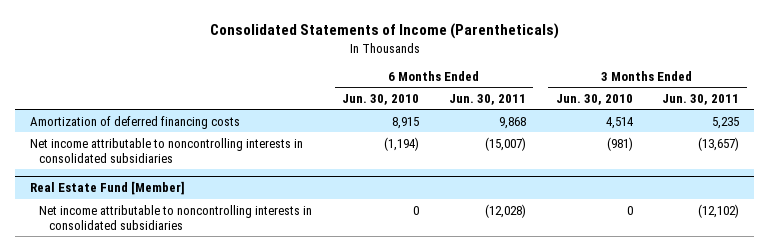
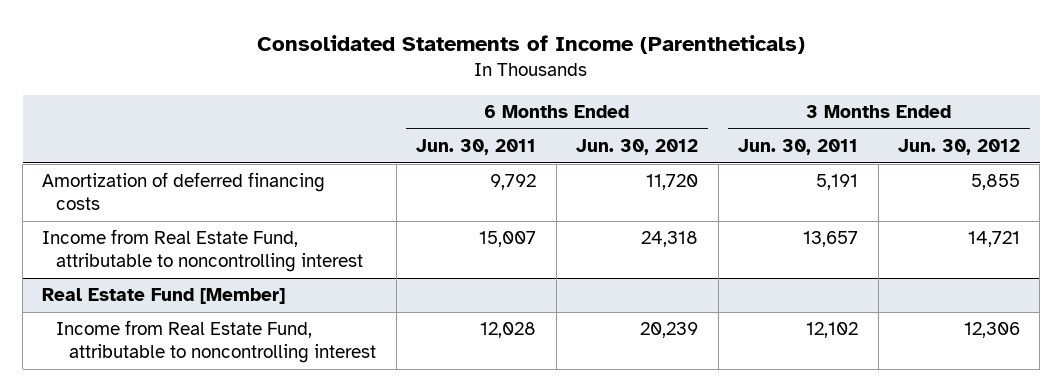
- | 6 Months Ended Jun. 30, 2010 | 6 Months Ended Jun. 30, 2011 | 3 Months Ended Jun. 30, 2010 | 3 Months Ended Jun. 30, 2011
+ | 6 Months Ended Jun. 30, 2011 | 6 Months Ended Jun. 30, 2012 | 3 Months Ended Jun. 30, 2011 | 3 Months Ended Jun. 30, 2012
- Amortization of deferred financing costs | 8,915 | 9,868 | 4,514 | 5,235
- Net income attributable to noncontrolling interests in consolidated subsidiaries | (1,194) | (15,007) | (981) | (13,657)
+ Amortization of deferred financing costs | 9,792 | 11,720 | 5,191 | 5,855
+ Income from Real Estate Fund, attributable to noncontrolling interest | 15,007 | 24,318 | 13,657 | 14,721
@ Real Estate Fund [Member]
- Net income attributable to noncontrolling interests in consolidated subsidiaries | 0 | (12,028) | 0 | (12,102)
+ Income from Real Estate Fund, attributable to noncontrolling interest | 12,028 | 20,239 | 12,102 | 12,306

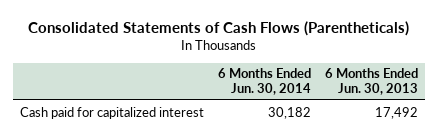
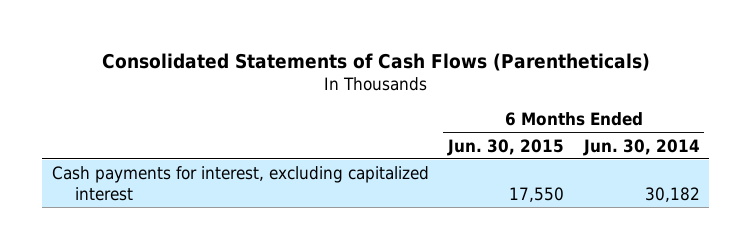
- | 6 Months Ended Jun. 30, 2014 | 6 Months Ended Jun. 30, 2013
+ | 6 Months Ended Jun. 30, 2015 | 6 Months Ended Jun. 30, 2014
- Cash paid for capitalized interest | 30,182 | 17,492
+ Cash payments for interest, excluding capitalized interest | 17,550 | 30,182

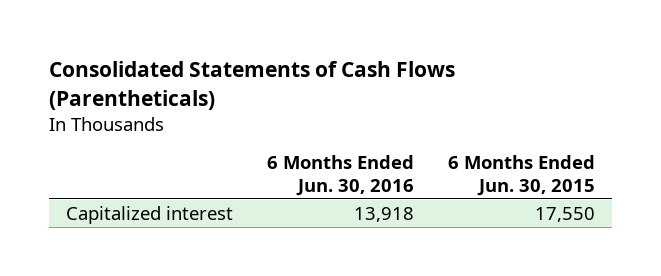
- | 6 Months Ended Jun. 30, 2015 | 6 Months Ended Jun. 30, 2014
+ | 6 Months Ended Jun. 30, 2016 | 6 Months Ended Jun. 30, 2015
- Cash payments for interest, excluding capitalized interest | 17,550 | 30,182
+ Capitalized interest | 13,918 | 17,550

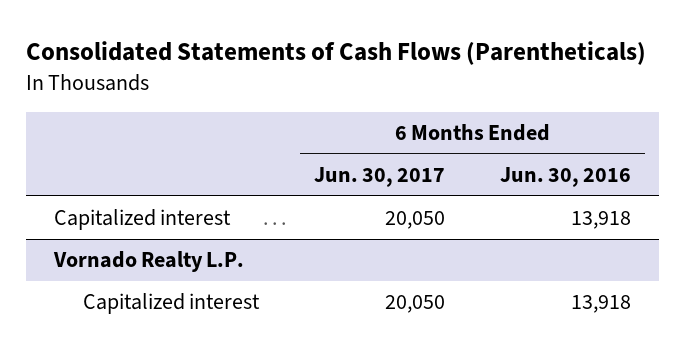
- | 6 Months Ended Jun. 30, 2016 | 6 Months Ended Jun. 30, 2015
+ | 6 Months Ended Jun. 30, 2017 | 6 Months Ended Jun. 30, 2016
+ Vornado Realty L.P.
+ Capitalized interest | 20,050 | 13,918

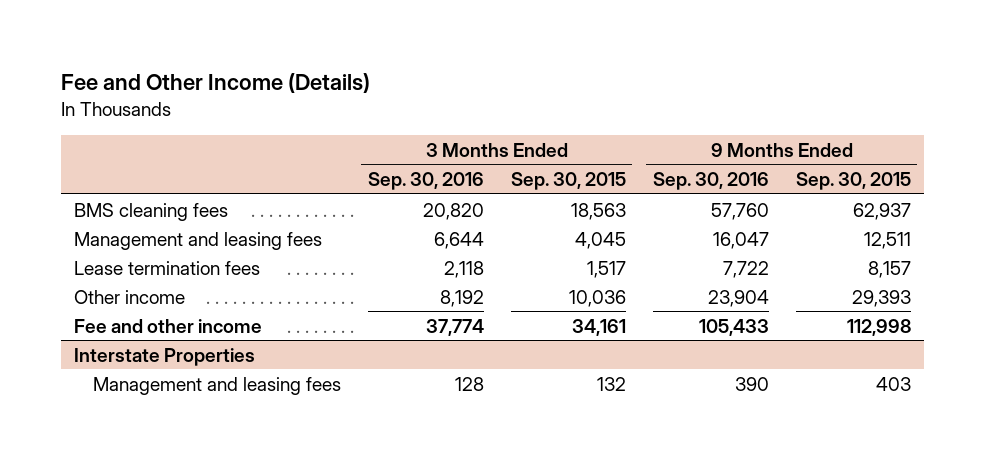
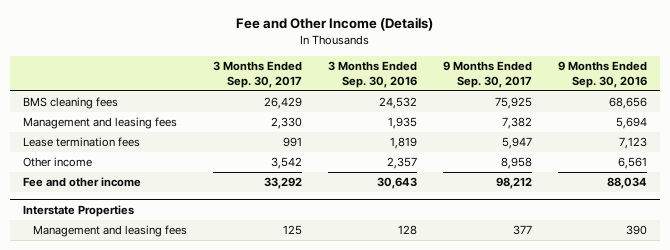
- | 3 Months Ended Sep. 30, 2016 | 3 Months Ended Sep. 30, 2015 | 9 Months Ended Sep. 30, 2016 | 9 Months Ended Sep. 30, 2015
+ | 3 Months Ended Sep. 30, 2017 | 3 Months Ended Sep. 30, 2016 | 9 Months Ended Sep. 30, 2017 | 9 Months Ended Sep. 30, 2016
- BMS cleaning fees | 20,820 | 18,563 | 57,760 | 62,937
- Management and leasing fees | 6,644 | 4,045 | 16,047 | 12,511
- Lease termination fees | 2,118 | 1,517 | 7,722 | 8,157
- Other income | 8,192 | 10,036 | 23,904 | 29,393
- Fee and other income | 37,774 | 34,161 | 105,433 | 112,998
+ BMS cleaning fees | 26,429 | 24,532 | 75,925 | 68,656
+ Management and leasing fees | 2,330 | 1,935 | 7,382 | 5,694
+ Lease termination fees | 991 | 1,819 | 5,947 | 7,123
+ Other income | 3,542 | 2,357 | 8,958 | 6,561
+ Fee and other income | 33,292 | 30,643 | 98,212 | 88,034

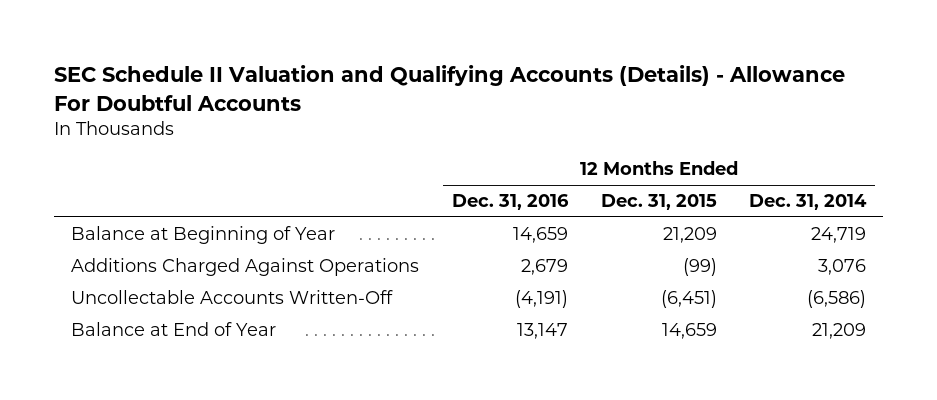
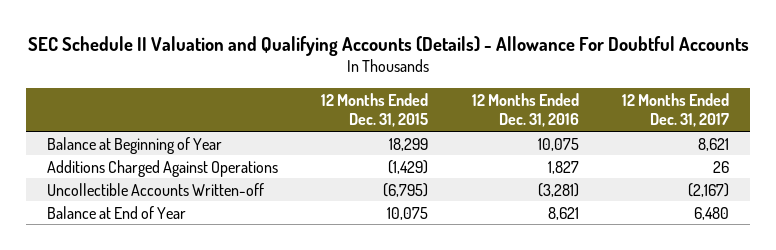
- | 12 Months Ended Dec. 31, 2016 | 12 Months Ended Dec. 31, 2015 | 12 Months Ended Dec. 31, 2014
+ | 12 Months Ended Dec. 31, 2015 | 12 Months Ended Dec. 31, 2016 | 12 Months Ended Dec. 31, 2017
- Balance at Beginning of Year | 14,659 | 21,209 | 24,719
- Additions Charged Against Operations | 2,679 | (99) | 3,076
- Uncollectable Accounts Written-Off | (4,191) | (6,451) | (6,586)
- Balance at End of Year | 13,147 | 14,659 | 21,209
+ Balance at Beginning of Year | 18,299 | 10,075 | 8,621
+ Additions Charged Against Operations | (1,429) | 1,827 | 26
+ Uncollectible Accounts Written-off | (6,795) | (3,281) | (2,167)
+ Balance at End of Year | 10,075 | 8,621 | 6,480

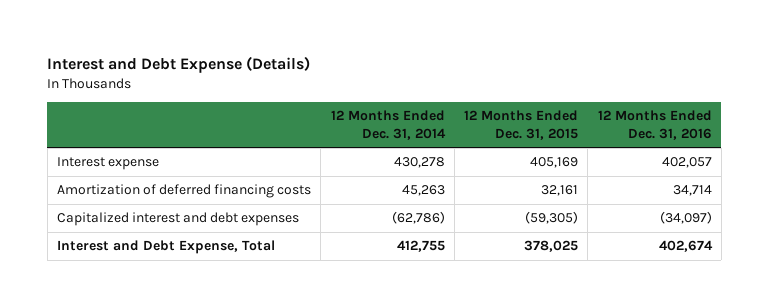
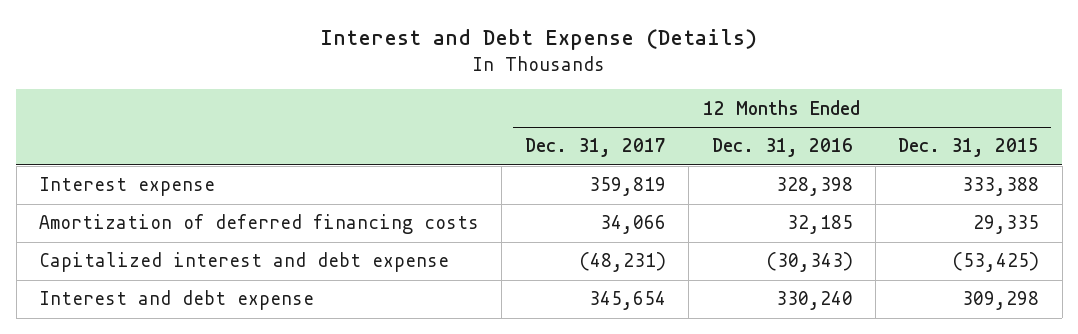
- | 12 Months Ended Dec. 31, 2014 | 12 Months Ended Dec. 31, 2015 | 12 Months Ended Dec. 31, 2016
+ | 12 Months Ended Dec. 31, 2017 | 12 Months Ended Dec. 31, 2016 | 12 Months Ended Dec. 31, 2015
- Interest expense | 430,278 | 405,169 | 402,057
- Amortization of deferred financing costs | 45,263 | 32,161 | 34,714
- Capitalized interest and debt expenses | (62,786) | (59,305) | (34,097)
- Interest and Debt Expense, Total | 412,755 | 378,025 | 402,674
+ Interest expense | 359,819 | 328,398 | 333,388
+ Amortization of deferred financing costs | 34,066 | 32,185 | 29,335
+ Capitalized interest and debt expense | (48,231) | (30,343) | (53,425)
+ Interest and debt expense | 345,654 | 330,240 | 309,298

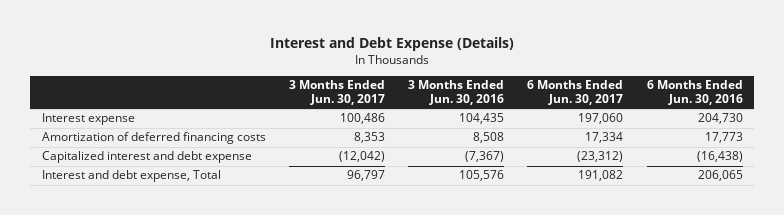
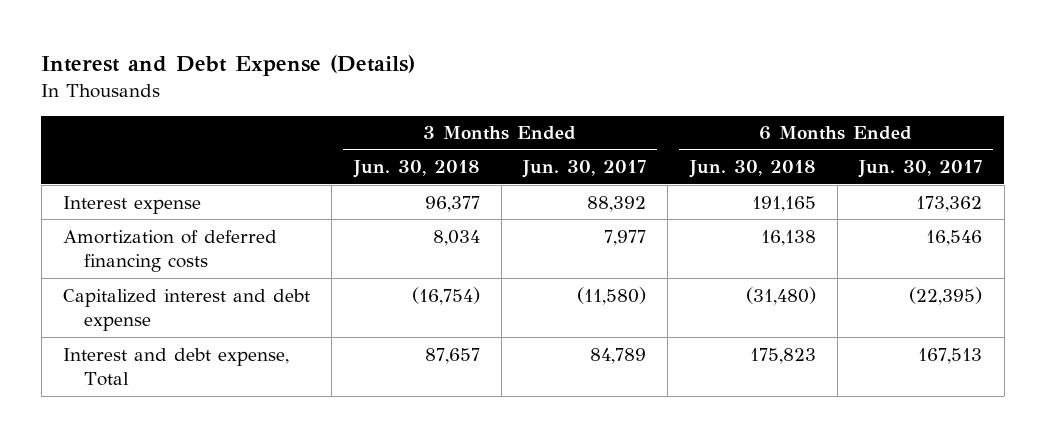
- | 3 Months Ended Jun. 30, 2017 | 3 Months Ended Jun. 30, 2016 | 6 Months Ended Jun. 30, 2017 | 6 Months Ended Jun. 30, 2016
+ | 3 Months Ended Jun. 30, 2018 | 3 Months Ended Jun. 30, 2017 | 6 Months Ended Jun. 30, 2018 | 6 Months Ended Jun. 30, 2017
- Interest expense | 100,486 | 104,435 | 197,060 | 204,730
- Amortization of deferred financing costs | 8,353 | 8,508 | 17,334 | 17,773
- Capitalized interest and debt expense | (12,042) | (7,367) | (23,312) | (16,438)
- Interest and debt expense, Total | 96,797 | 105,576 | 191,082 | 206,065
+ Interest expense | 96,377 | 88,392 | 191,165 | 173,362
+ Amortization of deferred financing costs | 8,034 | 7,977 | 16,138 | 16,546
+ Capitalized interest and debt expense | (16,754) | (11,580) | (31,480) | (22,395)
+ Interest and debt expense, Total | 87,657 | 84,789 | 175,823 | 167,513

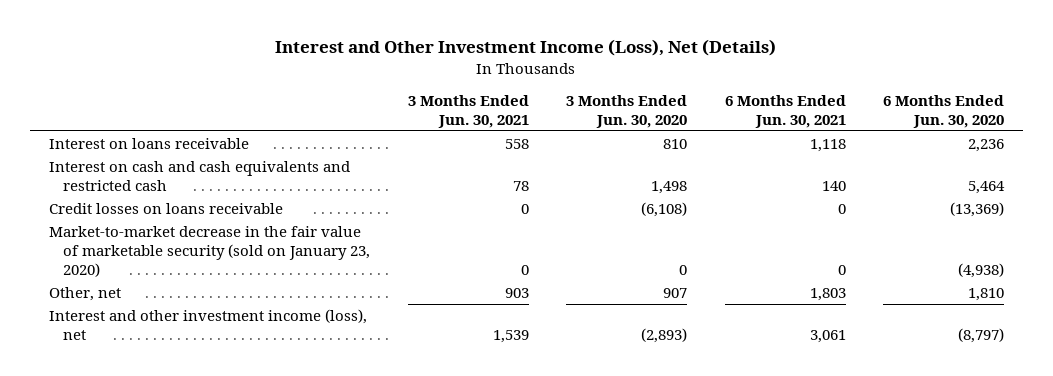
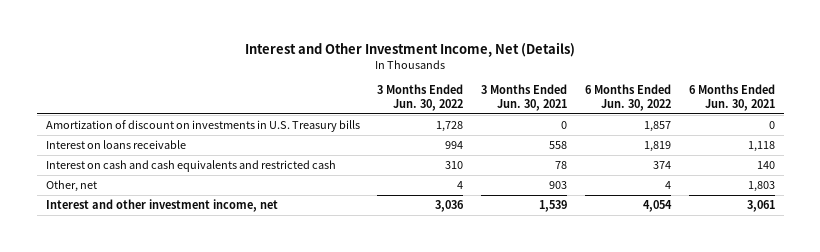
- Interest and Other Investment Income (Loss), Net (Details)
+ Interest and Other Investment Income, Net (Details)
- | 3 Months Ended Jun. 30, 2021 | 3 Months Ended Jun. 30, 2020 | 6 Months Ended Jun. 30, 2021 | 6 Months Ended Jun. 30, 2020
+ | 3 Months Ended Jun. 30, 2022 | 3 Months Ended Jun. 30, 2021 | 6 Months Ended Jun. 30, 2022 | 6 Months Ended Jun. 30, 2021
+ Amortization of discount on investments in U.S. Treasury bills | 1,728 | 0 | 1,857 | 0
- Credit losses on loans receivable | 0 | (6,108) | 0 | (13,369)
- Market-to-market decrease in the fair value of marketable security (sold on January 23, 2020) | 0 | 0 | 0 | (4,938)
- Interest and other investment income (loss), net | 1,539 | (2,893) | 3,061 | (8,797)
+ Interest and other investment income, net | 3,036 | 1,539 | 4,054 | 3,061

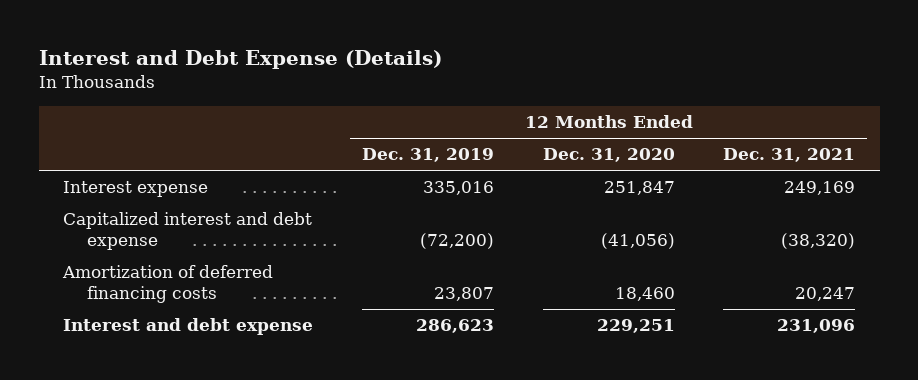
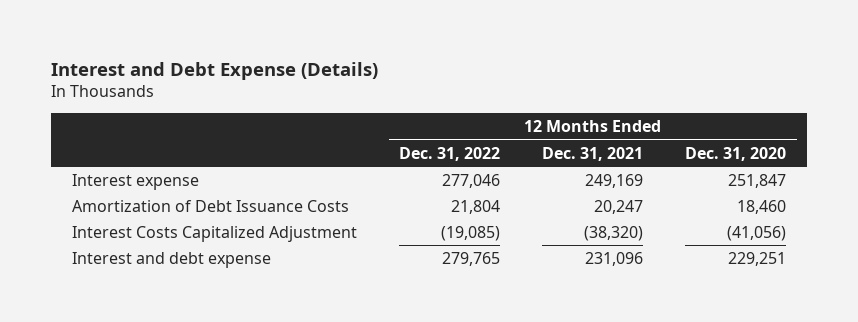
- | 12 Months Ended Dec. 31, 2019 | 12 Months Ended Dec. 31, 2020 | 12 Months Ended Dec. 31, 2021
+ | 12 Months Ended Dec. 31, 2022 | 12 Months Ended Dec. 31, 2021 | 12 Months Ended Dec. 31, 2020
- Capitalized interest and debt expense | (72,200) | (41,056) | (38,320)
- Amortization of deferred financing costs | 23,807 | 18,460 | 20,247
+ Amortization of Debt Issuance Costs | 21,804 | 20,247 | 18,460
+ Interest Costs Capitalized Adjustment | (19,085) | (38,320) | (41,056)

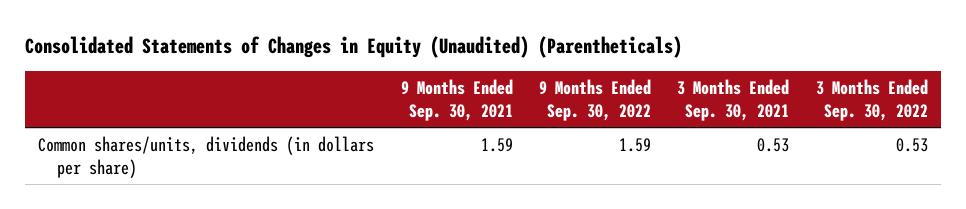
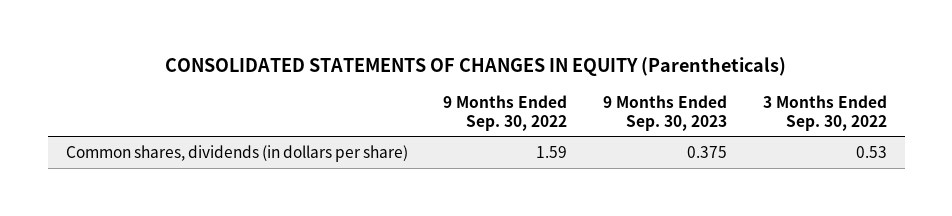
- Consolidated Statements of Changes in Equity (Unaudited) (Parentheticals)
+ CONSOLIDATED STATEMENTS OF CHANGES IN EQUITY (Parentheticals)
- | 9 Months Ended Sep. 30, 2021 | 9 Months Ended Sep. 30, 2022 | 3 Months Ended Sep. 30, 2021 | 3 Months Ended Sep. 30, 2022
+ | 9 Months Ended Sep. 30, 2022 | 9 Months Ended Sep. 30, 2023 | 3 Months Ended Sep. 30, 2022
- Common shares/units, dividends (in dollars per share) | 1.59 | 1.59 | 0.53 | 0.53
+ Common shares, dividends (in dollars per share) | 1.59 | 0.375 | 0.53

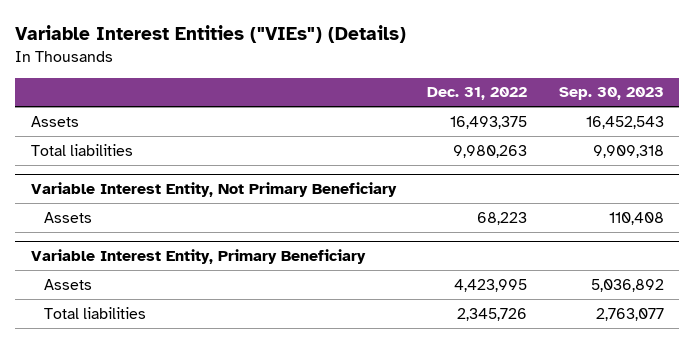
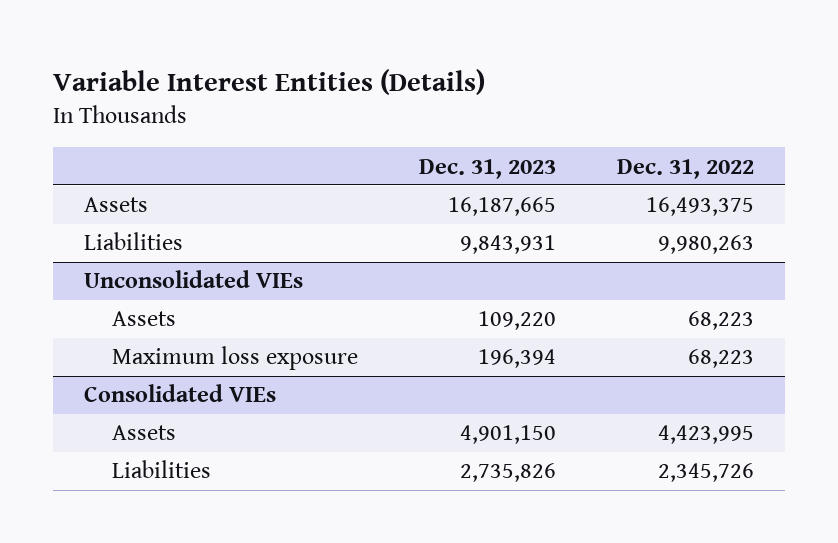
- Variable Interest Entities ("VIEs") (Details)
+ Variable Interest Entities (Details)
- | Dec. 31, 2022 | Sep. 30, 2023
+ | Dec. 31, 2023 | Dec. 31, 2022
- Total liabilities | 9,980,263 | 9,909,318
- Variable Interest Entity, Not Primary Beneficiary
+ Liabilities | 9,843,931 | 9,980,263
+ Unconsolidated VIEs
- Variable Interest Entity, Primary Beneficiary
+ Maximum loss exposure | 196,394 | 68,223
+ Consolidated VIEs
- Total liabilities | 2,345,726 | 2,763,077
+ Liabilities | 2,735,826 | 2,345,726

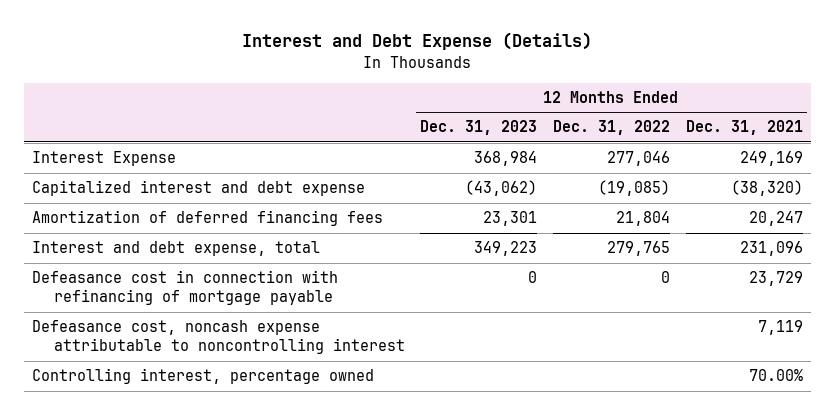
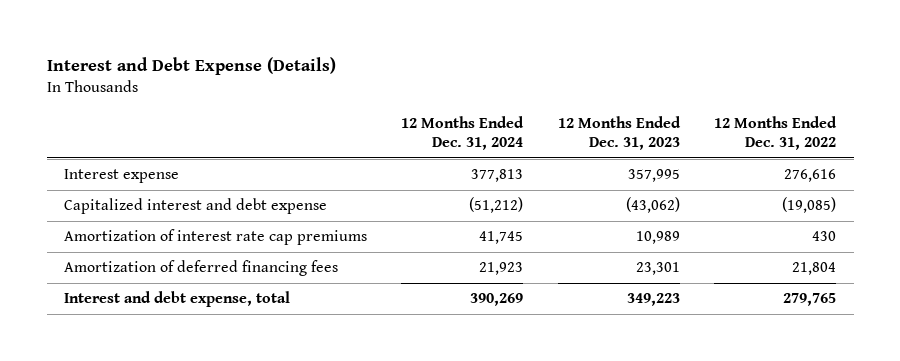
- | 12 Months Ended Dec. 31, 2023 | 12 Months Ended Dec. 31, 2022 | 12 Months Ended Dec. 31, 2021
+ | 12 Months Ended Dec. 31, 2024 | 12 Months Ended Dec. 31, 2023 | 12 Months Ended Dec. 31, 2022
- Interest Expense | 368,984 | 277,046 | 249,169
+ Interest expense | 377,813 | 357,995 | 276,616
+ Amortization of interest rate cap premiums | 41,745 | 10,989 | 430
- Defeasance cost in connection with refinancing of mortgage payable | 0 | 0 | 23,729
- Defeasance cost, noncash expense attributable to noncontrolling interest | | | 7,119
- Controlling interest, percentage owned | | | 70.00%

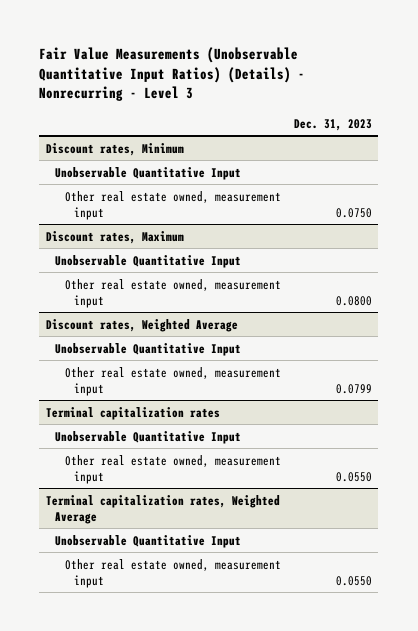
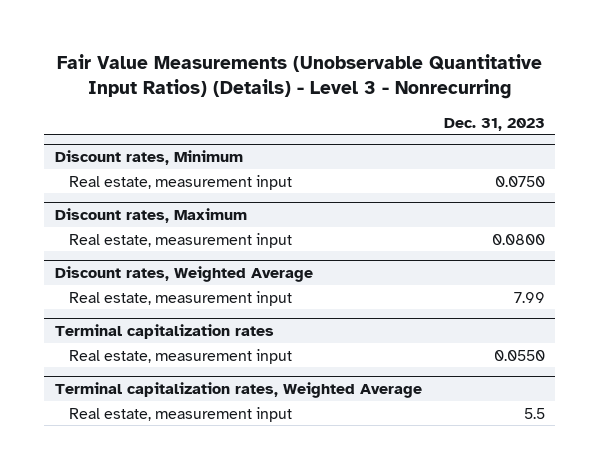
- Fair Value Measurements (Unobservable Quantitative Input Ratios) (Details) - Nonrecurring - Level 3
+ Fair Value Measurements (Unobservable Quantitative Input Ratios) (Details) - Level 3 - Nonrecurring
@ Discount rates, Minimum
- Unobservable Quantitative Input
- Other real estate owned, measurement input | 0.0750
+ Real estate, measurement input | 0.0750
@ Discount rates, Maximum
- Unobservable Quantitative Input
- Other real estate owned, measurement input | 0.0800
+ Real estate, measurement input | 0.0800
@ Discount rates, Weighted Average
- Unobservable Quantitative Input
- Other real estate owned, measurement input | 0.0799
+ Real estate, measurement input | 7.99
@ Terminal capitalization rates
- Unobservable Quantitative Input
- Other real estate owned, measurement input | 0.0550
+ Real estate, measurement input | 0.0550
@ Terminal capitalization rates, Weighted Average
- Unobservable Quantitative Input
- Other real estate owned, measurement input | 0.0550
+ Real estate, measurement input | 5.5

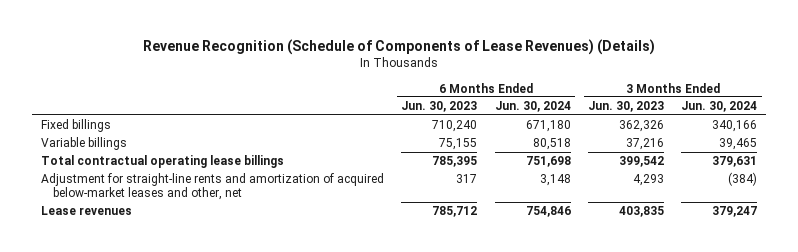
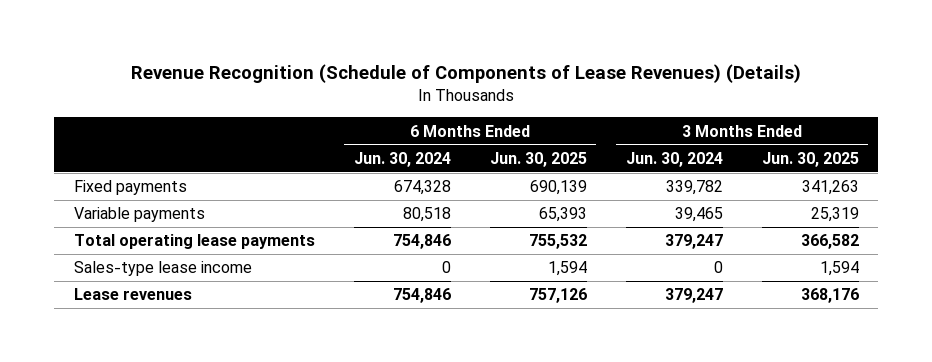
- | 6 Months Ended Jun. 30, 2023 | 6 Months Ended Jun. 30, 2024 | 3 Months Ended Jun. 30, 2023 | 3 Months Ended Jun. 30, 2024
+ | 6 Months Ended Jun. 30, 2024 | 6 Months Ended Jun. 30, 2025 | 3 Months Ended Jun. 30, 2024 | 3 Months Ended Jun. 30, 2025
- Fixed billings | 710,240 | 671,180 | 362,326 | 340,166
- Variable billings | 75,155 | 80,518 | 37,216 | 39,465
- Total contractual operating lease billings | 785,395 | 751,698 | 399,542 | 379,631
- Adjustment for straight-line rents and amortization of acquired below-market leases and other, net | 317 | 3,148 | 4,293 | (384)
+ Fixed payments | 674,328 | 690,139 | 339,782 | 341,263
+ Variable payments | 80,518 | 65,393 | 39,465 | 25,319
+ Total operating lease payments | 754,846 | 755,532 | 379,247 | 366,582
+ Sales-type lease income | 0 | 1,594 | 0 | 1,594

